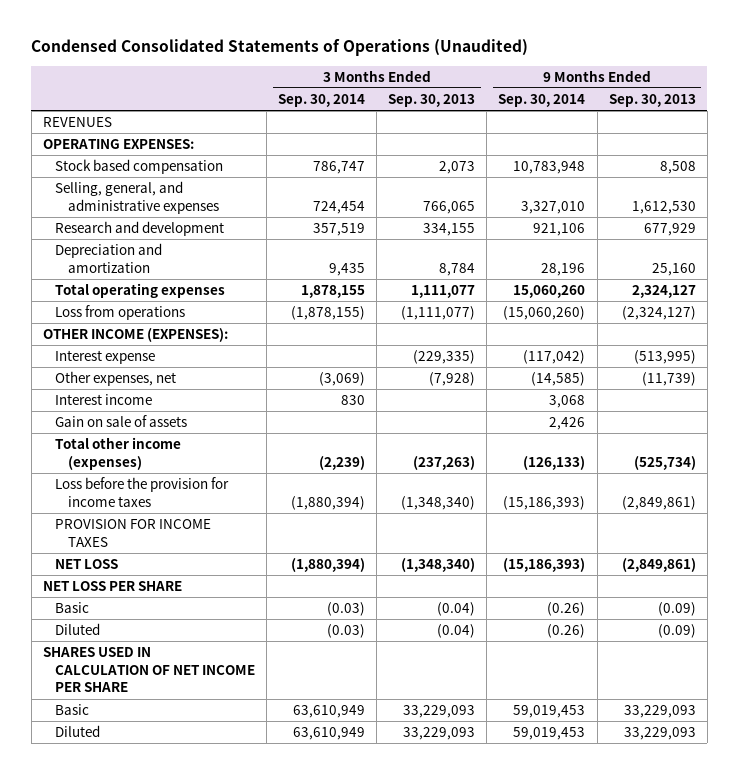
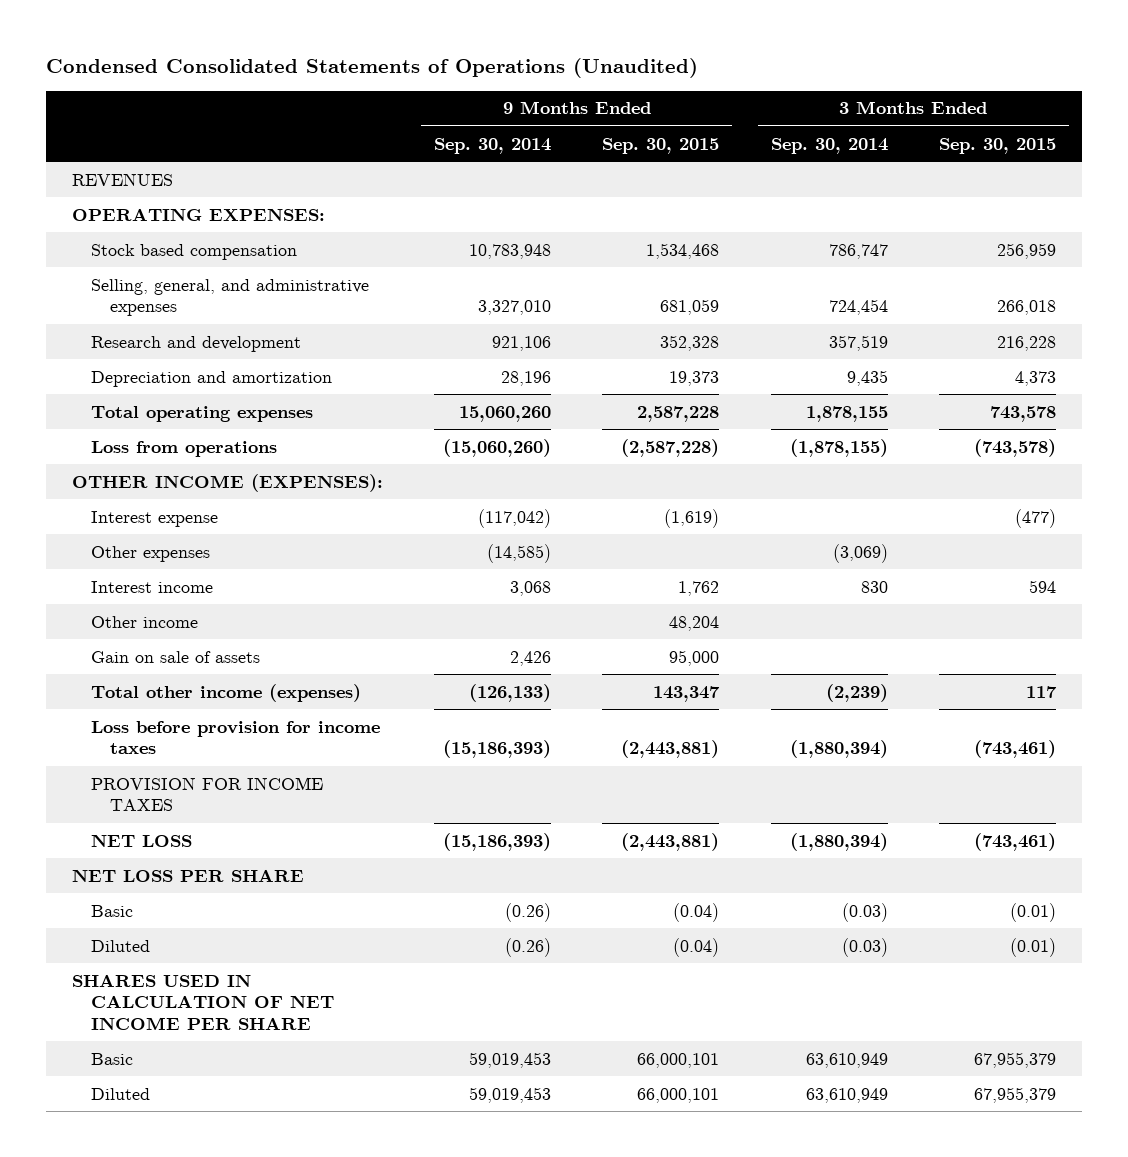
- | 3 Months Ended Sep. 30, 2014 | 3 Months Ended Sep. 30, 2013 | 9 Months Ended Sep. 30, 2014 | 9 Months Ended Sep. 30, 2013
+ | 9 Months Ended Sep. 30, 2014 | 9 Months Ended Sep. 30, 2015 | 3 Months Ended Sep. 30, 2014 | 3 Months Ended Sep. 30, 2015
- Other expenses, net | (3,069) | (7,928) | (14,585) | (11,739)
+ Other expenses | (14,585) | | (3,069) |
+ Other income | | 48,204 | |
- Loss before the provision for income taxes | (1,880,394) | (1,348,340) | (15,186,393) | (2,849,861)
+ Loss before provision for income taxes | (15,186,393) | (2,443,881) | (1,880,394) | (743,461)

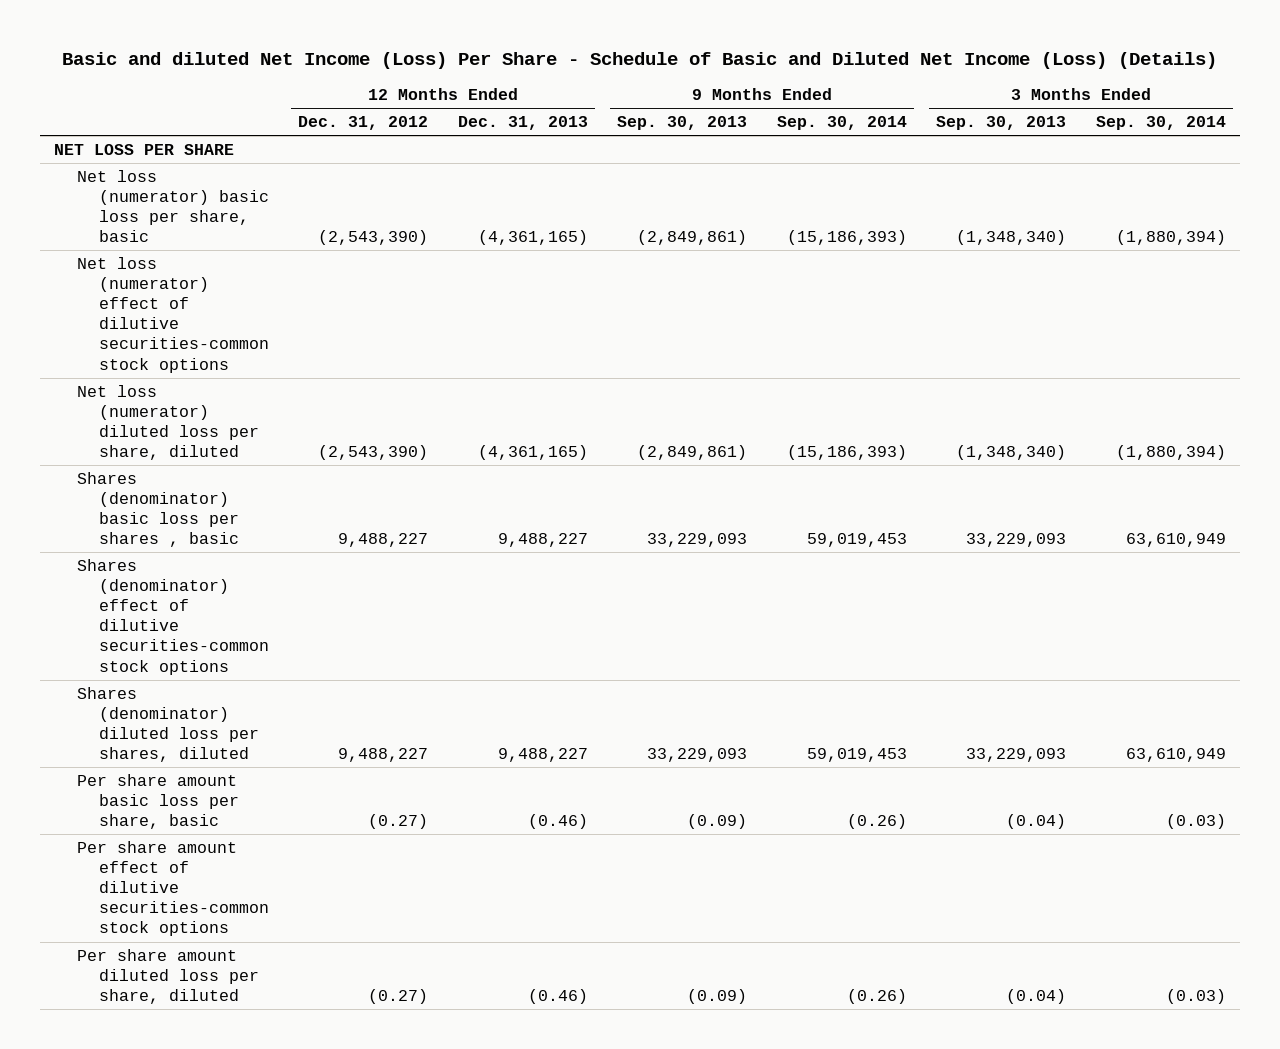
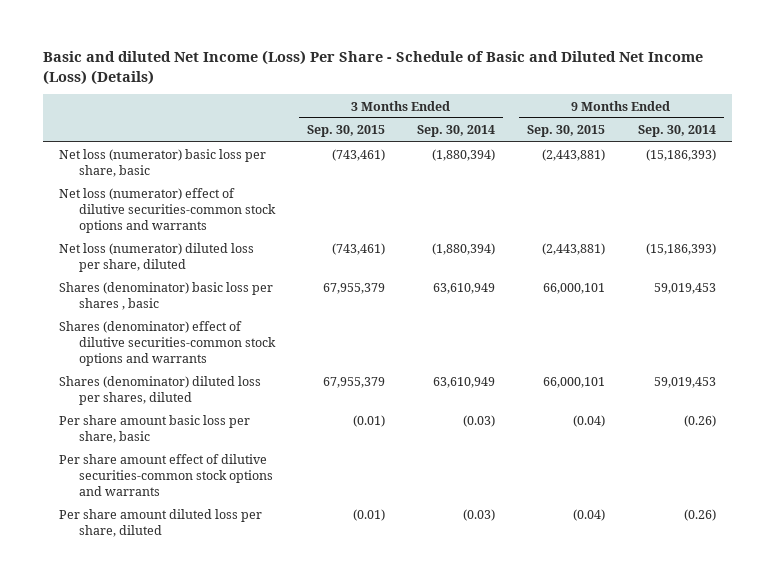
- | 12 Months Ended Dec. 31, 2012 | 12 Months Ended Dec. 31, 2013 | 9 Months Ended Sep. 30, 2013 | 9 Months Ended Sep. 30, 2014 | 3 Months Ended Sep. 30, 2013 | 3 Months Ended Sep. 30, 2014
+ | 3 Months Ended Sep. 30, 2015 | 3 Months Ended Sep. 30, 2014 | 9 Months Ended Sep. 30, 2015 | 9 Months Ended Sep. 30, 2014
- NET LOSS PER SHARE
- Net loss (numerator) effect of dilutive securities-common stock options
+ Net loss (numerator) effect of dilutive securities-common stock options and warrants
- Shares (denominator) effect of dilutive securities-common stock options
+ Shares (denominator) effect of dilutive securities-common stock options and warrants
- Per share amount effect of dilutive securities-common stock options
+ Per share amount effect of dilutive securities-common stock options and warrants

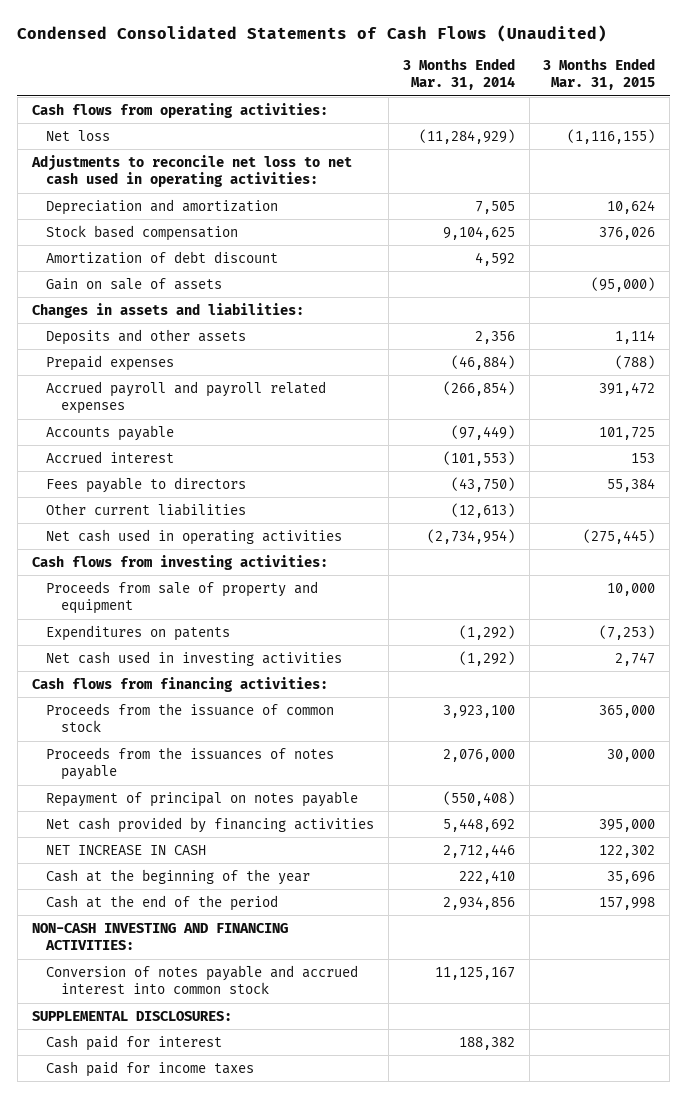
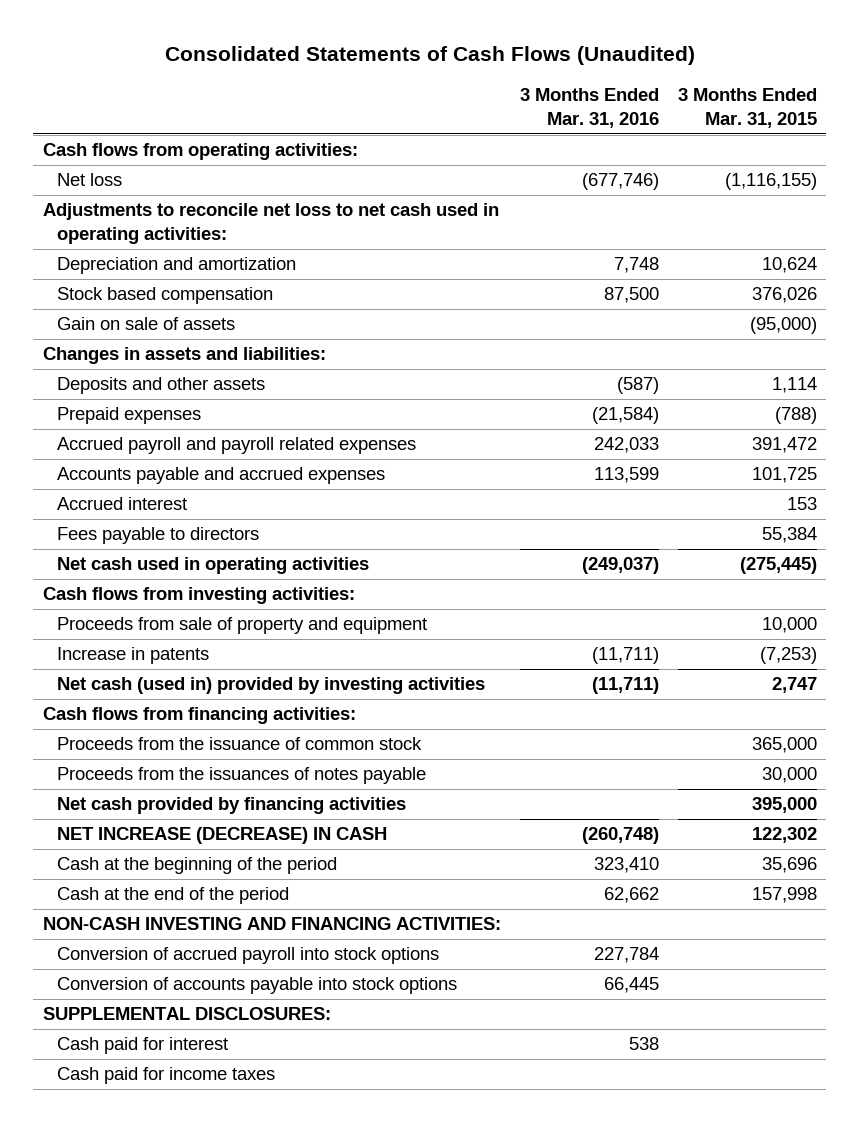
- Condensed Consolidated Statements of Cash Flows (Unaudited)
+ Consolidated Statements of Cash Flows (Unaudited)
- | 3 Months Ended Mar. 31, 2014 | 3 Months Ended Mar. 31, 2015
+ | 3 Months Ended Mar. 31, 2016 | 3 Months Ended Mar. 31, 2015
- Amortization of debt discount | 4,592 |
- Accounts payable | (97,449) | 101,725
+ Accounts payable and accrued expenses | 113,599 | 101,725
- Other current liabilities | (12,613) |
- Expenditures on patents | (1,292) | (7,253)
- Net cash used in investing activities | (1,292) | 2,747
+ Increase in patents | (11,711) | (7,253)
+ Net cash (used in) provided by investing activities | (11,711) | 2,747
- Repayment of principal on notes payable | (550,408) |
- NET INCREASE IN CASH | 2,712,446 | 122,302
- Cash at the beginning of the year | 222,410 | 35,696
+ NET INCREASE (DECREASE) IN CASH | (260,748) | 122,302
+ Cash at the beginning of the period | 323,410 | 35,696
- Conversion of notes payable and accrued interest into common stock | 11,125,167 |
+ Conversion of accrued payroll into stock options | 227,784 |
+ Conversion of accounts payable into stock options | 66,445 |

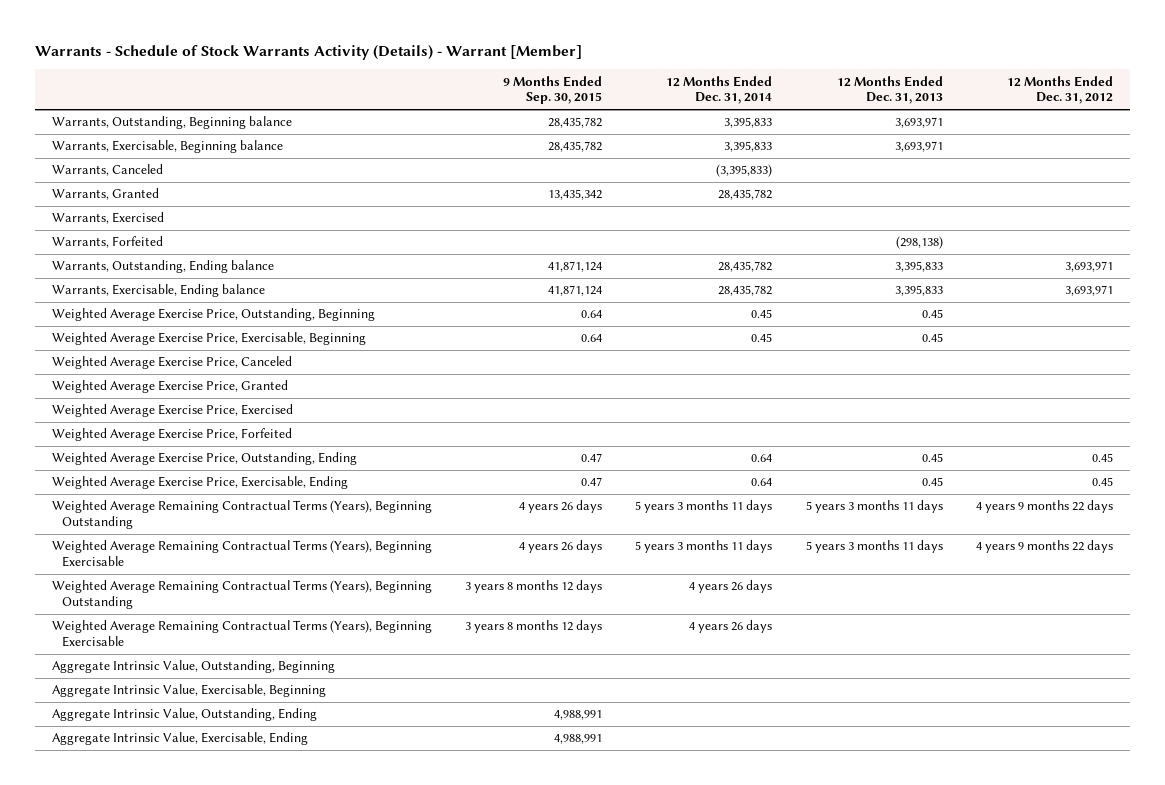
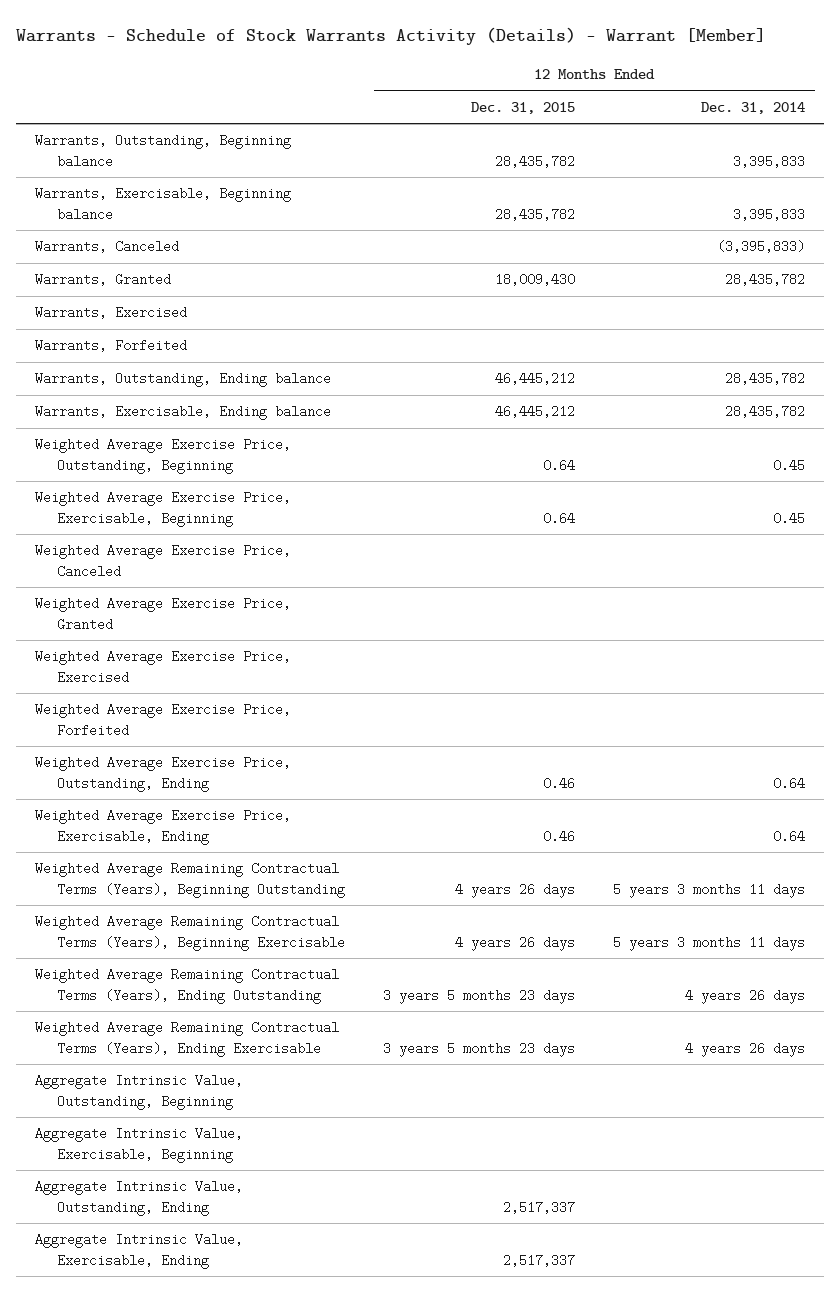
- | 9 Months Ended Sep. 30, 2015 | 12 Months Ended Dec. 31, 2014 | 12 Months Ended Dec. 31, 2013 | 12 Months Ended Dec. 31, 2012
+ | 12 Months Ended Dec. 31, 2015 | 12 Months Ended Dec. 31, 2014
- Weighted Average Remaining Contractual Terms (Years), Beginning Outstanding | 3 years 8 months 12 days | 4 years 26 days | |
- Weighted Average Remaining Contractual Terms (Years), Beginning Exercisable | 3 years 8 months 12 days | 4 years 26 days | |
+ Weighted Average Remaining Contractual Terms (Years), Ending Outstanding | 3 years 5 months 23 days | 4 years 26 days
+ Weighted Average Remaining Contractual Terms (Years), Ending Exercisable | 3 years 5 months 23 days | 4 years 26 days

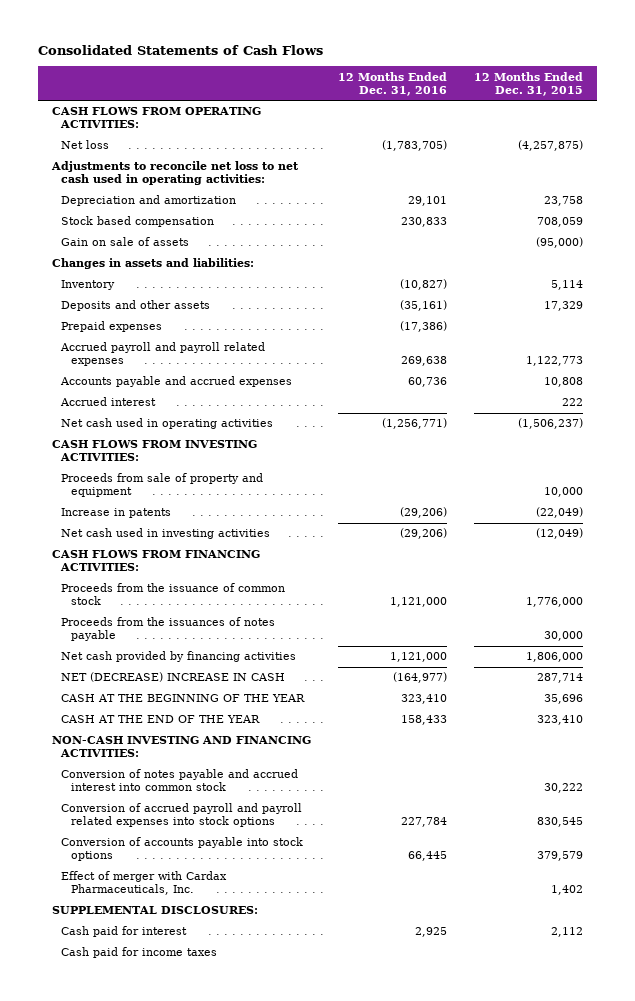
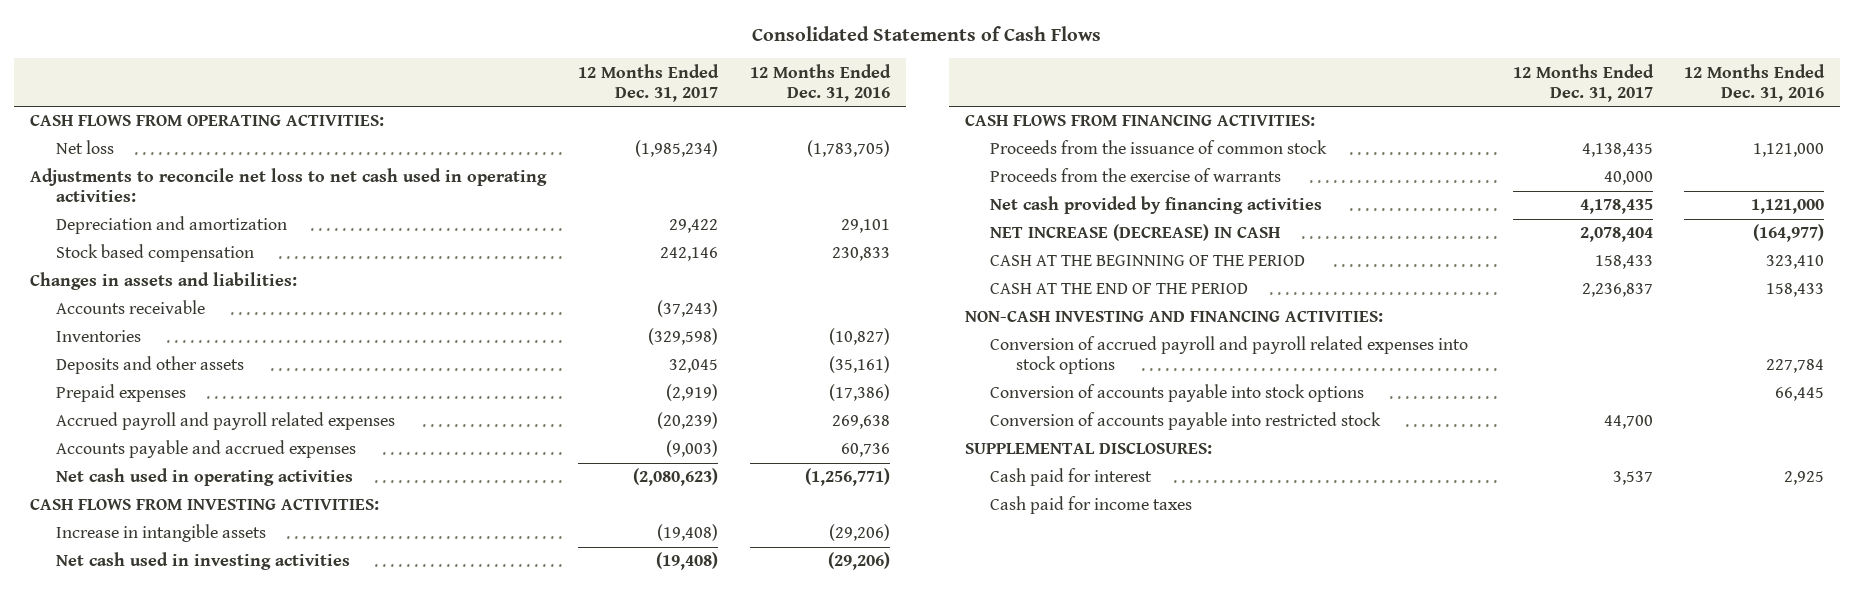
- | 12 Months Ended Dec. 31, 2016 | 12 Months Ended Dec. 31, 2015
+ | 12 Months Ended Dec. 31, 2017 | 12 Months Ended Dec. 31, 2016
- Gain on sale of assets | | (95,000)
- Inventory | (10,827) | 5,114
+ Accounts receivable | (37,243) |
+ Inventories | (329,598) | (10,827)
- Accrued interest | | 222
- Proceeds from sale of property and equipment | | 10,000
- Increase in patents | (29,206) | (22,049)
+ Increase in intangible assets | (19,408) | (29,206)
- Proceeds from the issuances of notes payable | | 30,000
+ Proceeds from the exercise of warrants | 40,000 |
- NET (DECREASE) INCREASE IN CASH | (164,977) | 287,714
- CASH AT THE BEGINNING OF THE YEAR | 323,410 | 35,696
- CASH AT THE END OF THE YEAR | 158,433 | 323,410
+ NET INCREASE (DECREASE) IN CASH | 2,078,404 | (164,977)
+ CASH AT THE BEGINNING OF THE PERIOD | 158,433 | 323,410
+ CASH AT THE END OF THE PERIOD | 2,236,837 | 158,433
- Conversion of notes payable and accrued interest into common stock | | 30,222
- Effect of merger with Cardax Pharmaceuticals, Inc. | | 1,402
+ Conversion of accounts payable into restricted stock | 44,700 |

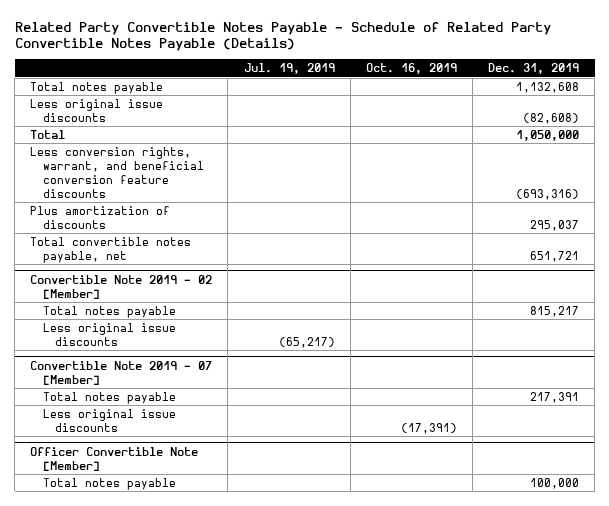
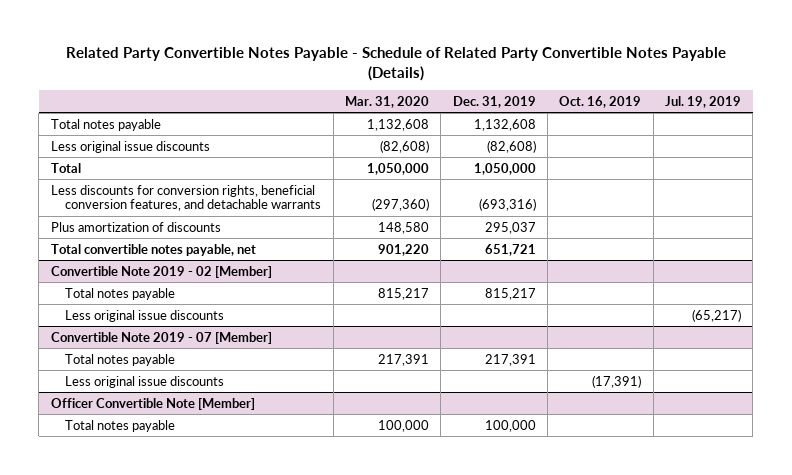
- | Jul. 19, 2019 | Oct. 16, 2019 | Dec. 31, 2019
+ | Mar. 31, 2020 | Dec. 31, 2019 | Oct. 16, 2019 | Jul. 19, 2019
- Less conversion rights, warrant, and beneficial conversion feature discounts | | | (693,316)
+ Less discounts for conversion rights, beneficial conversion features, and detachable warrants | (297,360) | (693,316) | |

